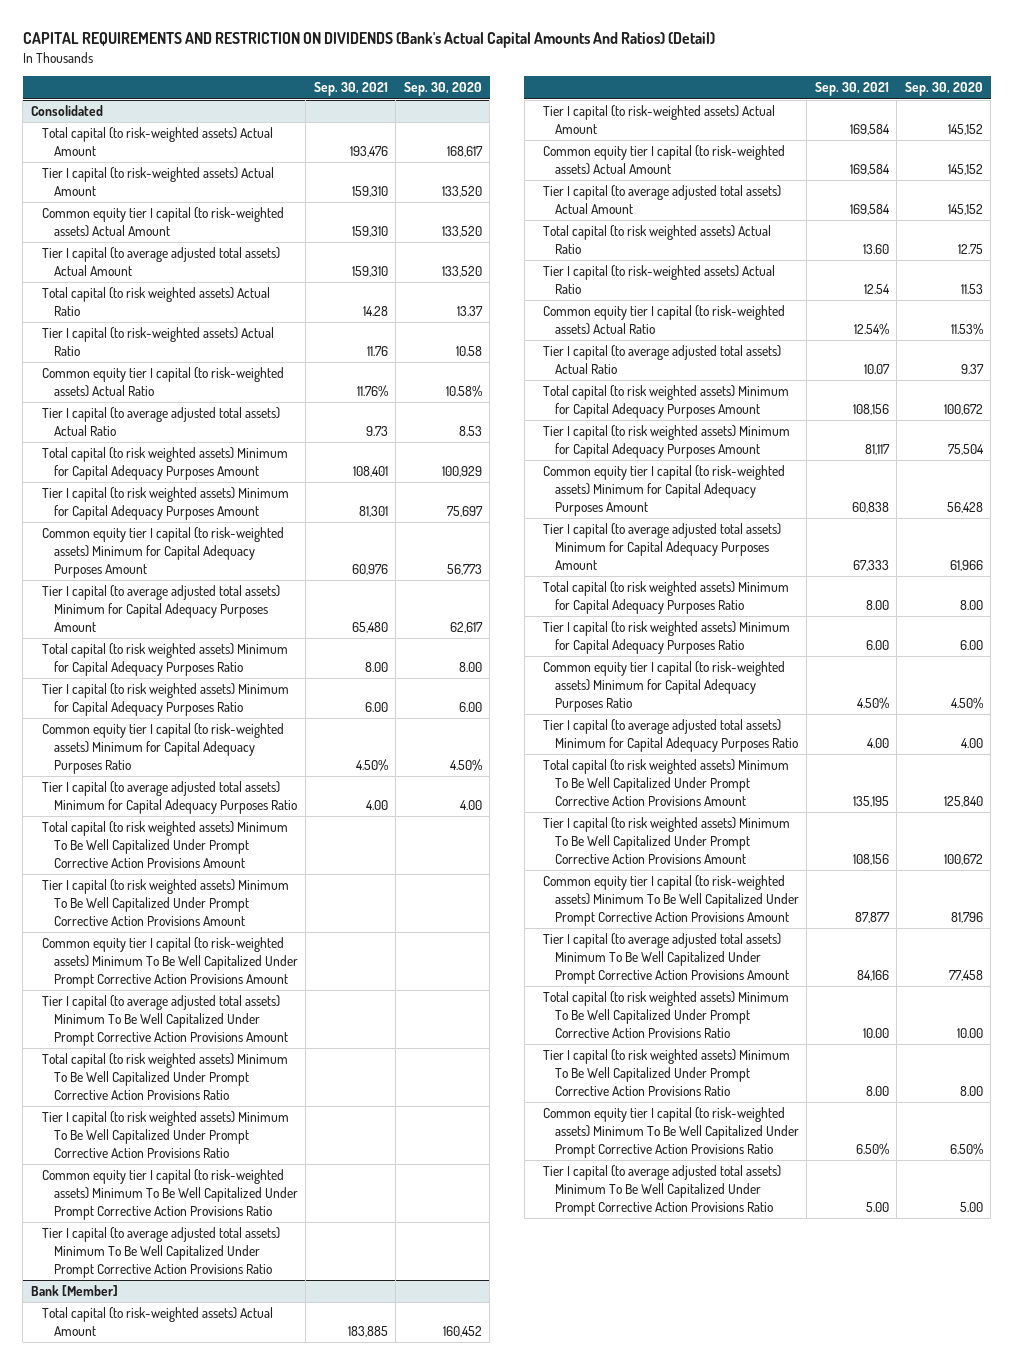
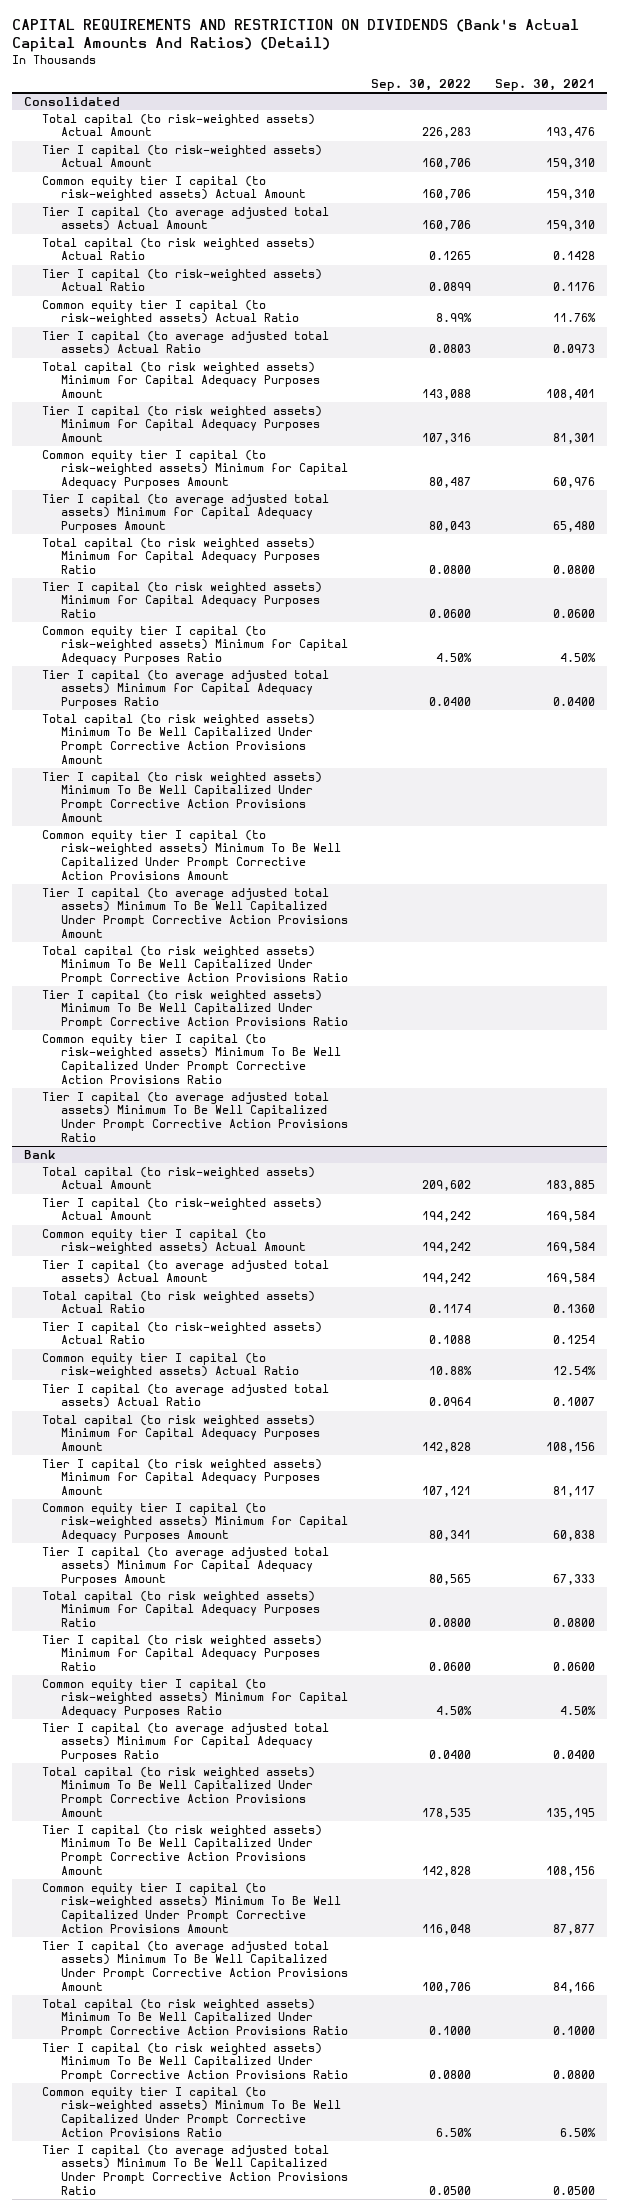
- | Sep. 30, 2021 | Sep. 30, 2020
+ | Sep. 30, 2022 | Sep. 30, 2021
@ Consolidated
- Total capital (to risk weighted assets) Actual Ratio | 14.28 | 13.37
- Tier I capital (to risk-weighted assets) Actual Ratio | 11.76 | 10.58
+ Total capital (to risk weighted assets) Actual Ratio | 0.1265 | 0.1428
+ Tier I capital (to risk-weighted assets) Actual Ratio | 0.0899 | 0.1176
- Tier I capital (to average adjusted total assets) Actual Ratio | 9.73 | 8.53
+ Tier I capital (to average adjusted total assets) Actual Ratio | 0.0803 | 0.0973
- Total capital (to risk weighted assets) Minimum for Capital Adequacy Purposes Ratio | 8.00 | 8.00
- Tier I capital (to risk weighted assets) Minimum for Capital Adequacy Purposes Ratio | 6.00 | 6.00
+ Total capital (to risk weighted assets) Minimum for Capital Adequacy Purposes Ratio | 0.0800 | 0.0800
+ Tier I capital (to risk weighted assets) Minimum for Capital Adequacy Purposes Ratio | 0.0600 | 0.0600
- Tier I capital (to average adjusted total assets) Minimum for Capital Adequacy Purposes Ratio | 4.00 | 4.00
+ Tier I capital (to average adjusted total assets) Minimum for Capital Adequacy Purposes Ratio | 0.0400 | 0.0400
- Bank [Member]
+ Bank
- Total capital (to risk weighted assets) Actual Ratio | 13.60 | 12.75
- Tier I capital (to risk-weighted assets) Actual Ratio | 12.54 | 11.53
+ Total capital (to risk weighted assets) Actual Ratio | 0.1174 | 0.1360
+ Tier I capital (to risk-weighted assets) Actual Ratio | 0.1088 | 0.1254
- Tier I capital (to average adjusted total assets) Actual Ratio | 10.07 | 9.37
+ Tier I capital (to average adjusted total assets) Actual Ratio | 0.0964 | 0.1007
- Total capital (to risk weighted assets) Minimum for Capital Adequacy Purposes Ratio | 8.00 | 8.00
- Tier I capital (to risk weighted assets) Minimum for Capital Adequacy Purposes Ratio | 6.00 | 6.00
+ Total capital (to risk weighted assets) Minimum for Capital Adequacy Purposes Ratio | 0.0800 | 0.0800
+ Tier I capital (to risk weighted assets) Minimum for Capital Adequacy Purposes Ratio | 0.0600 | 0.0600
- Tier I capital (to average adjusted total assets) Minimum for Capital Adequacy Purposes Ratio | 4.00 | 4.00
+ Tier I capital (to average adjusted total assets) Minimum for Capital Adequacy Purposes Ratio | 0.0400 | 0.0400
- Total capital (to risk weighted assets) Minimum To Be Well Capitalized Under Prompt Corrective Action Provisions Ratio | 10.00 | 10.00
- Tier I capital (to risk weighted assets) Minimum To Be Well Capitalized Under Prompt Corrective Action Provisions Ratio | 8.00 | 8.00
+ Total capital (to risk weighted assets) Minimum To Be Well Capitalized Under Prompt Corrective Action Provisions Ratio | 0.1000 | 0.1000
+ Tier I capital (to risk weighted assets) Minimum To Be Well Capitalized Under Prompt Corrective Action Provisions Ratio | 0.0800 | 0.0800
- Tier I capital (to average adjusted total assets) Minimum To Be Well Capitalized Under Prompt Corrective Action Provisions Ratio | 5.00 | 5.00
+ Tier I capital (to average adjusted total assets) Minimum To Be Well Capitalized Under Prompt Corrective Action Provisions Ratio | 0.0500 | 0.0500

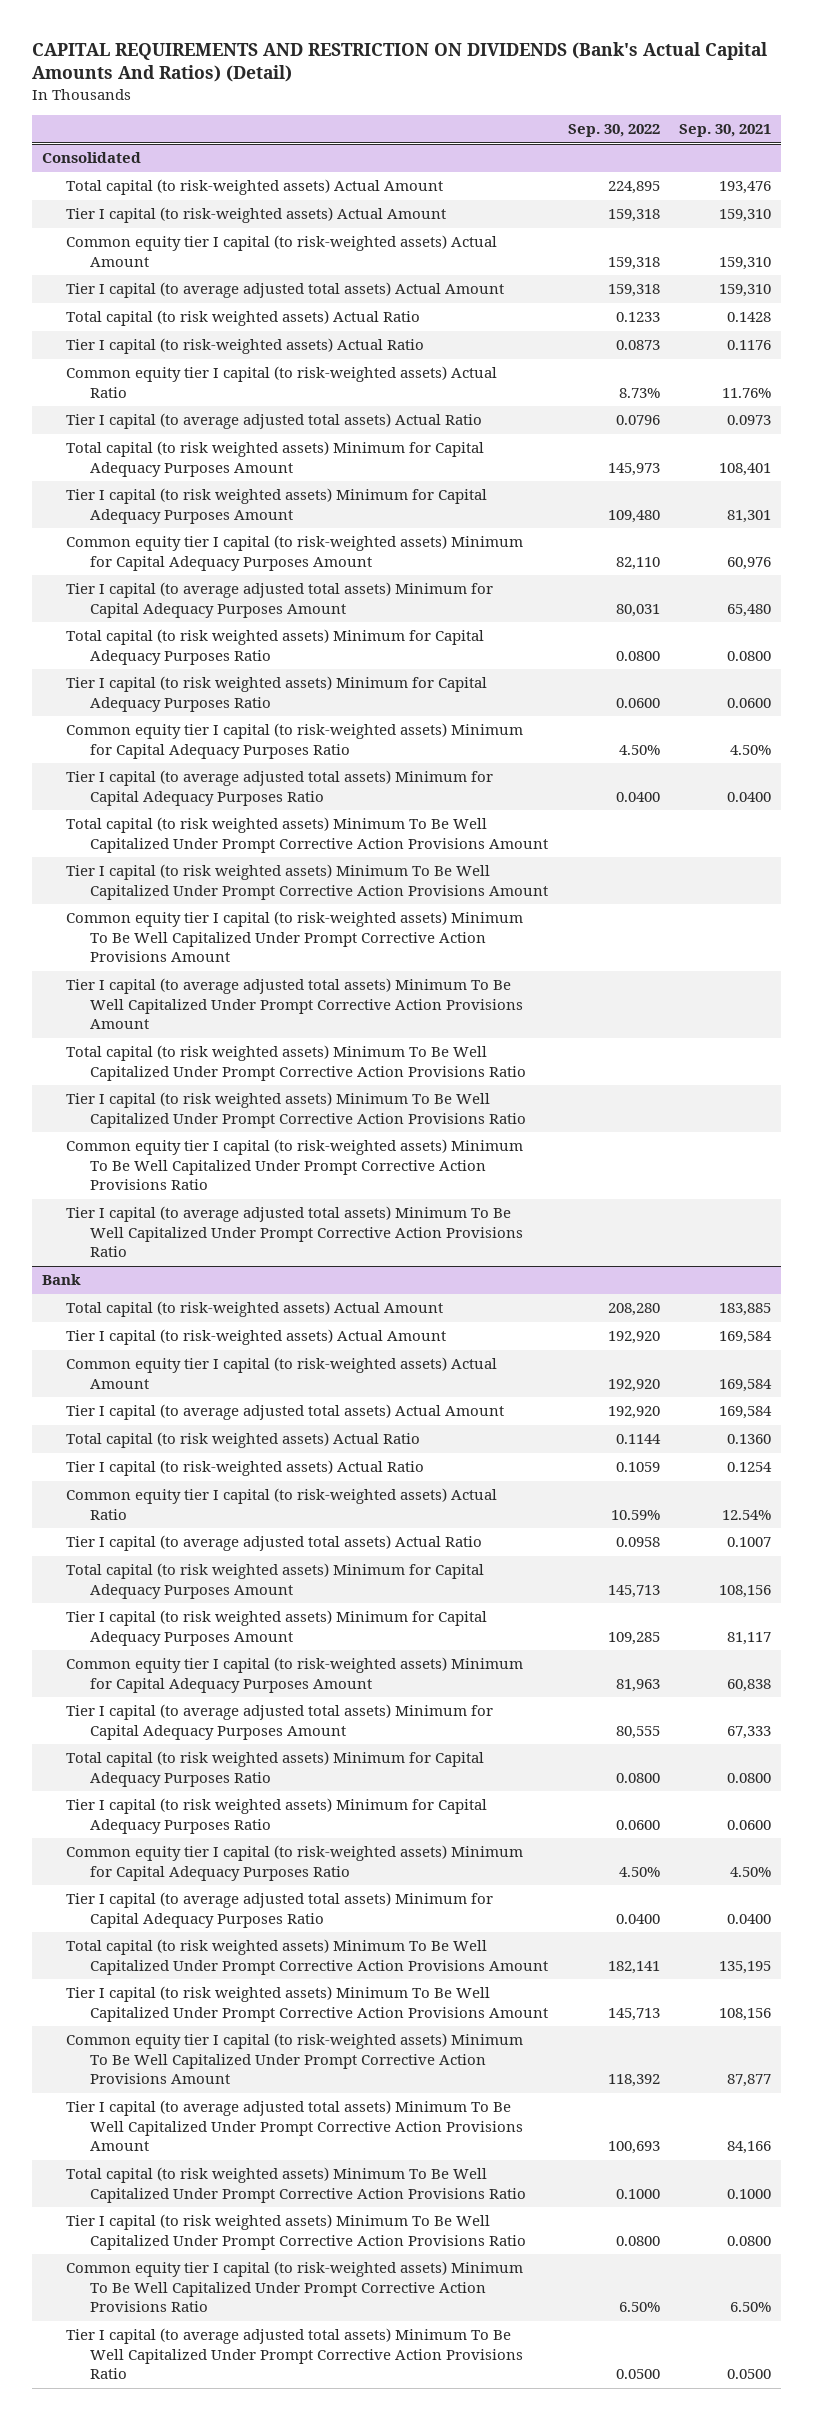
@ Consolidated
- Total capital (to risk-weighted assets) Actual Amount | 226,283 | 193,476
- Tier I capital (to risk-weighted assets) Actual Amount | 160,706 | 159,310
- Common equity tier I capital (to risk-weighted assets) Actual Amount | 160,706 | 159,310
- Tier I capital (to average adjusted total assets) Actual Amount | 160,706 | 159,310
- Total capital (to risk weighted assets) Actual Ratio | 0.1265 | 0.1428
- Tier I capital (to risk-weighted assets) Actual Ratio | 0.0899 | 0.1176
- Common equity tier I capital (to risk-weighted assets) Actual Ratio | 8.99% | 11.76%
- Tier I capital (to average adjusted total assets) Actual Ratio | 0.0803 | 0.0973
- Total capital (to risk weighted assets) Minimum for Capital Adequacy Purposes Amount | 143,088 | 108,401
- Tier I capital (to risk weighted assets) Minimum for Capital Adequacy Purposes Amount | 107,316 | 81,301
- Common equity tier I capital (to risk-weighted assets) Minimum for Capital Adequacy Purposes Amount | 80,487 | 60,976
- Tier I capital (to average adjusted total assets) Minimum for Capital Adequacy Purposes Amount | 80,043 | 65,480
+ Total capital (to risk-weighted assets) Actual Amount | 224,895 | 193,476
+ Tier I capital (to risk-weighted assets) Actual Amount | 159,318 | 159,310
+ Common equity tier I capital (to risk-weighted assets) Actual Amount | 159,318 | 159,310
+ Tier I capital (to average adjusted total assets) Actual Amount | 159,318 | 159,310
+ Total capital (to risk weighted assets) Actual Ratio | 0.1233 | 0.1428
+ Tier I capital (to risk-weighted assets) Actual Ratio | 0.0873 | 0.1176
+ Common equity tier I capital (to risk-weighted assets) Actual Ratio | 8.73% | 11.76%
+ Tier I capital (to average adjusted total assets) Actual Ratio | 0.0796 | 0.0973
+ Total capital (to risk weighted assets) Minimum for Capital Adequacy Purposes Amount | 145,973 | 108,401
+ Tier I capital (to risk weighted assets) Minimum for Capital Adequacy Purposes Amount | 109,480 | 81,301
+ Common equity tier I capital (to risk-weighted assets) Minimum for Capital Adequacy Purposes Amount | 82,110 | 60,976
+ Tier I capital (to average adjusted total assets) Minimum for Capital Adequacy Purposes Amount | 80,031 | 65,480
@ Bank
- Total capital (to risk-weighted assets) Actual Amount | 209,602 | 183,885
- Tier I capital (to risk-weighted assets) Actual Amount | 194,242 | 169,584
- Common equity tier I capital (to risk-weighted assets) Actual Amount | 194,242 | 169,584
- Tier I capital (to average adjusted total assets) Actual Amount | 194,242 | 169,584
- Total capital (to risk weighted assets) Actual Ratio | 0.1174 | 0.1360
- Tier I capital (to risk-weighted assets) Actual Ratio | 0.1088 | 0.1254
- Common equity tier I capital (to risk-weighted assets) Actual Ratio | 10.88% | 12.54%
- Tier I capital (to average adjusted total assets) Actual Ratio | 0.0964 | 0.1007
- Total capital (to risk weighted assets) Minimum for Capital Adequacy Purposes Amount | 142,828 | 108,156
- Tier I capital (to risk weighted assets) Minimum for Capital Adequacy Purposes Amount | 107,121 | 81,117
- Common equity tier I capital (to risk-weighted assets) Minimum for Capital Adequacy Purposes Amount | 80,341 | 60,838
- Tier I capital (to average adjusted total assets) Minimum for Capital Adequacy Purposes Amount | 80,565 | 67,333
+ Total capital (to risk-weighted assets) Actual Amount | 208,280 | 183,885
+ Tier I capital (to risk-weighted assets) Actual Amount | 192,920 | 169,584
+ Common equity tier I capital (to risk-weighted assets) Actual Amount | 192,920 | 169,584
+ Tier I capital (to average adjusted total assets) Actual Amount | 192,920 | 169,584
+ Total capital (to risk weighted assets) Actual Ratio | 0.1144 | 0.1360
+ Tier I capital (to risk-weighted assets) Actual Ratio | 0.1059 | 0.1254
+ Common equity tier I capital (to risk-weighted assets) Actual Ratio | 10.59% | 12.54%
+ Tier I capital (to average adjusted total assets) Actual Ratio | 0.0958 | 0.1007
+ Total capital (to risk weighted assets) Minimum for Capital Adequacy Purposes Amount | 145,713 | 108,156
+ Tier I capital (to risk weighted assets) Minimum for Capital Adequacy Purposes Amount | 109,285 | 81,117
+ Common equity tier I capital (to risk-weighted assets) Minimum for Capital Adequacy Purposes Amount | 81,963 | 60,838
+ Tier I capital (to average adjusted total assets) Minimum for Capital Adequacy Purposes Amount | 80,555 | 67,333
- Total capital (to risk weighted assets) Minimum To Be Well Capitalized Under Prompt Corrective Action Provisions Amount | 178,535 | 135,195
- Tier I capital (to risk weighted assets) Minimum To Be Well Capitalized Under Prompt Corrective Action Provisions Amount | 142,828 | 108,156
- Common equity tier I capital (to risk-weighted assets) Minimum To Be Well Capitalized Under Prompt Corrective Action Provisions Amount | 116,048 | 87,877
- Tier I capital (to average adjusted total assets) Minimum To Be Well Capitalized Under Prompt Corrective Action Provisions Amount | 100,706 | 84,166
+ Total capital (to risk weighted assets) Minimum To Be Well Capitalized Under Prompt Corrective Action Provisions Amount | 182,141 | 135,195
+ Tier I capital (to risk weighted assets) Minimum To Be Well Capitalized Under Prompt Corrective Action Provisions Amount | 145,713 | 108,156
+ Common equity tier I capital (to risk-weighted assets) Minimum To Be Well Capitalized Under Prompt Corrective Action Provisions Amount | 118,392 | 87,877
+ Tier I capital (to average adjusted total assets) Minimum To Be Well Capitalized Under Prompt Corrective Action Provisions Amount | 100,693 | 84,166

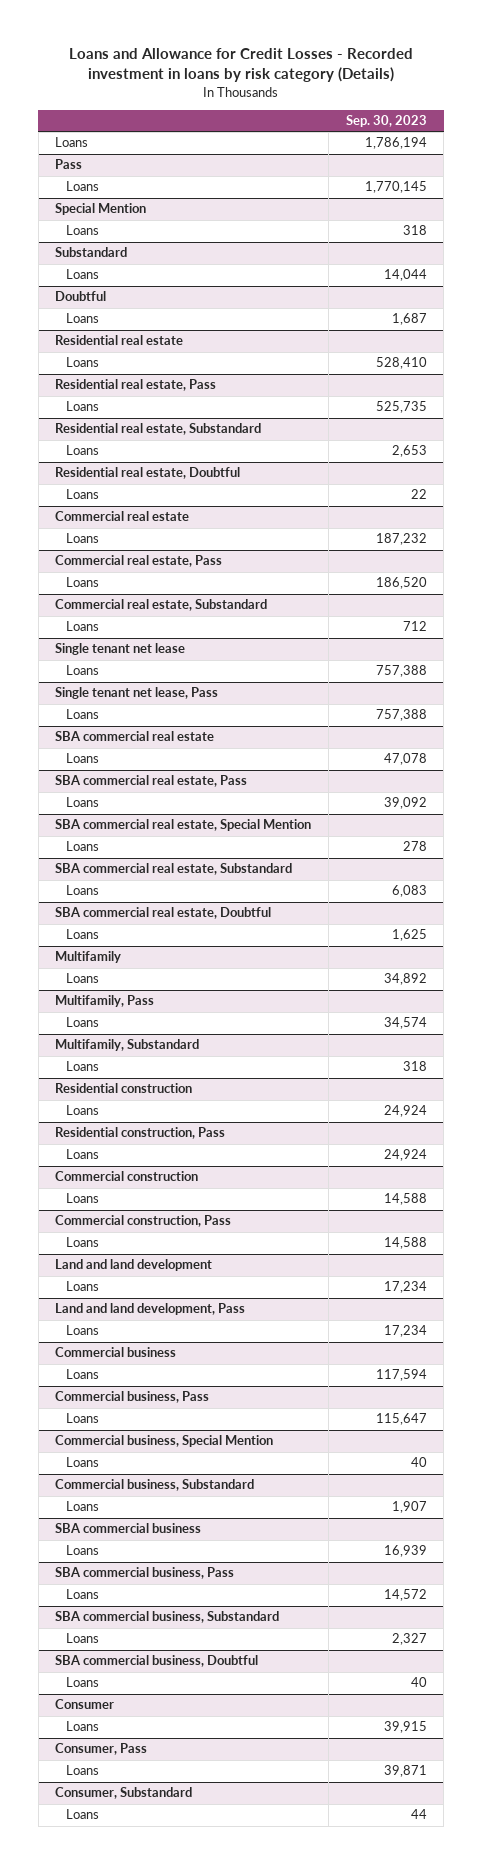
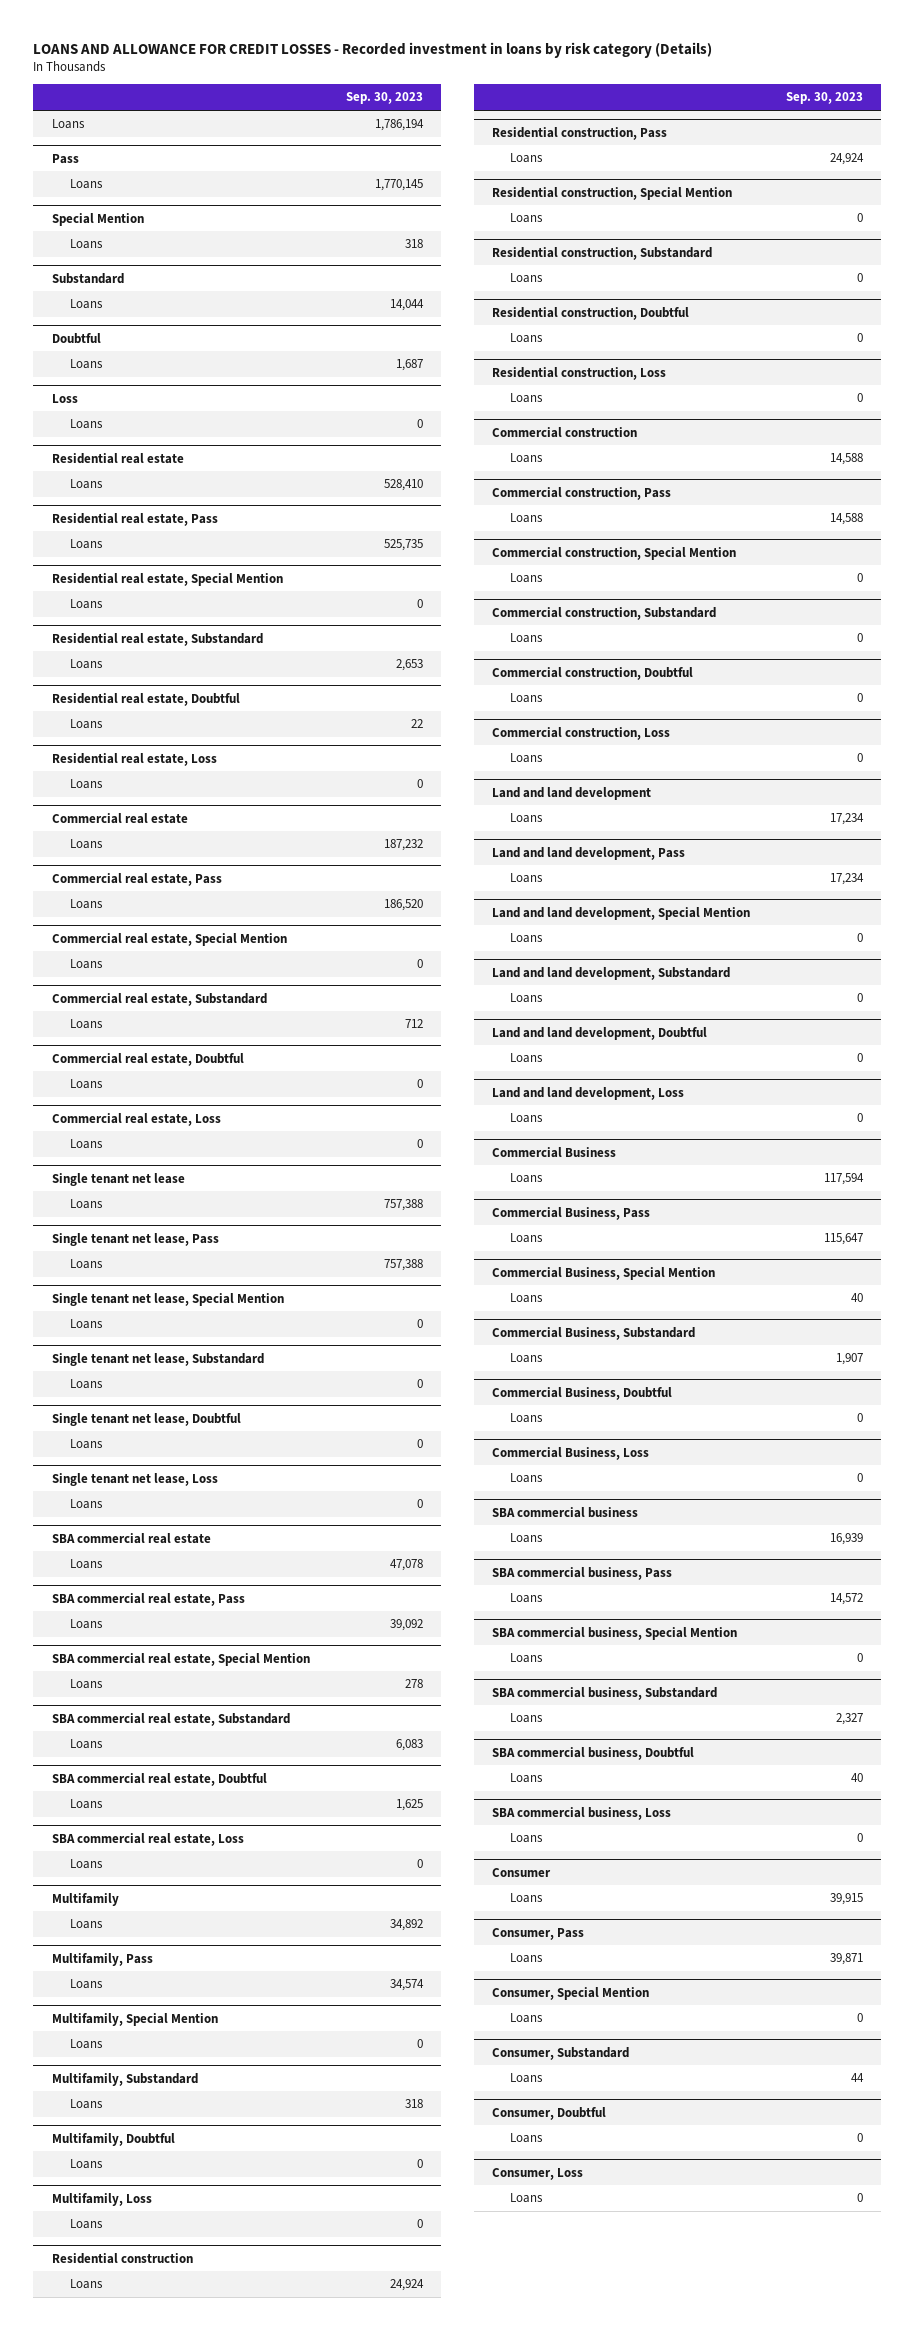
- Loans and Allowance for Credit Losses - Recorded investment in loans by risk category (Details)
+ LOANS AND ALLOWANCE FOR CREDIT LOSSES - Recorded investment in loans by risk category (Details)
+ Loss
+ Loans | 0
+ Residential real estate, Special Mention
+ Loans | 0
+ Residential real estate, Loss
+ Loans | 0
+ Commercial real estate, Special Mention
+ Loans | 0
+ Commercial real estate, Doubtful
+ Loans | 0
+ Commercial real estate, Loss
+ Loans | 0
+ Single tenant net lease, Special Mention
+ Loans | 0
+ Single tenant net lease, Substandard
+ Loans | 0
+ Single tenant net lease, Doubtful
+ Loans | 0
+ Single tenant net lease, Loss
+ Loans | 0
+ SBA commercial real estate, Loss
+ Loans | 0
+ Multifamily, Special Mention
+ Loans | 0
+ Multifamily, Doubtful
+ Loans | 0
+ Multifamily, Loss
+ Loans | 0
+ Residential construction, Special Mention
+ Loans | 0
+ Residential construction, Substandard
+ Loans | 0
+ Residential construction, Doubtful
+ Loans | 0
+ Residential construction, Loss
+ Loans | 0
+ Commercial construction, Special Mention
+ Loans | 0
+ Commercial construction, Substandard
+ Loans | 0
+ Commercial construction, Doubtful
+ Loans | 0
+ Commercial construction, Loss
+ Loans | 0
- Commercial business
+ Land and land development, Special Mention
+ Loans | 0
+ Land and land development, Substandard
+ Loans | 0
+ Land and land development, Doubtful
+ Loans | 0
+ Land and land development, Loss
+ Loans | 0
+ Commercial Business
- Commercial business, Pass
+ Commercial Business, Pass
- Commercial business, Special Mention
+ Commercial Business, Special Mention
- Commercial business, Substandard
+ Commercial Business, Substandard
+ Commercial Business, Doubtful
+ Loans | 0
+ Commercial Business, Loss
+ Loans | 0
+ SBA commercial business, Special Mention
+ Loans | 0
+ SBA commercial business, Loss
+ Loans | 0
+ Consumer, Special Mention
+ Loans | 0
+ Consumer, Doubtful
+ Loans | 0
+ Consumer, Loss
+ Loans | 0

